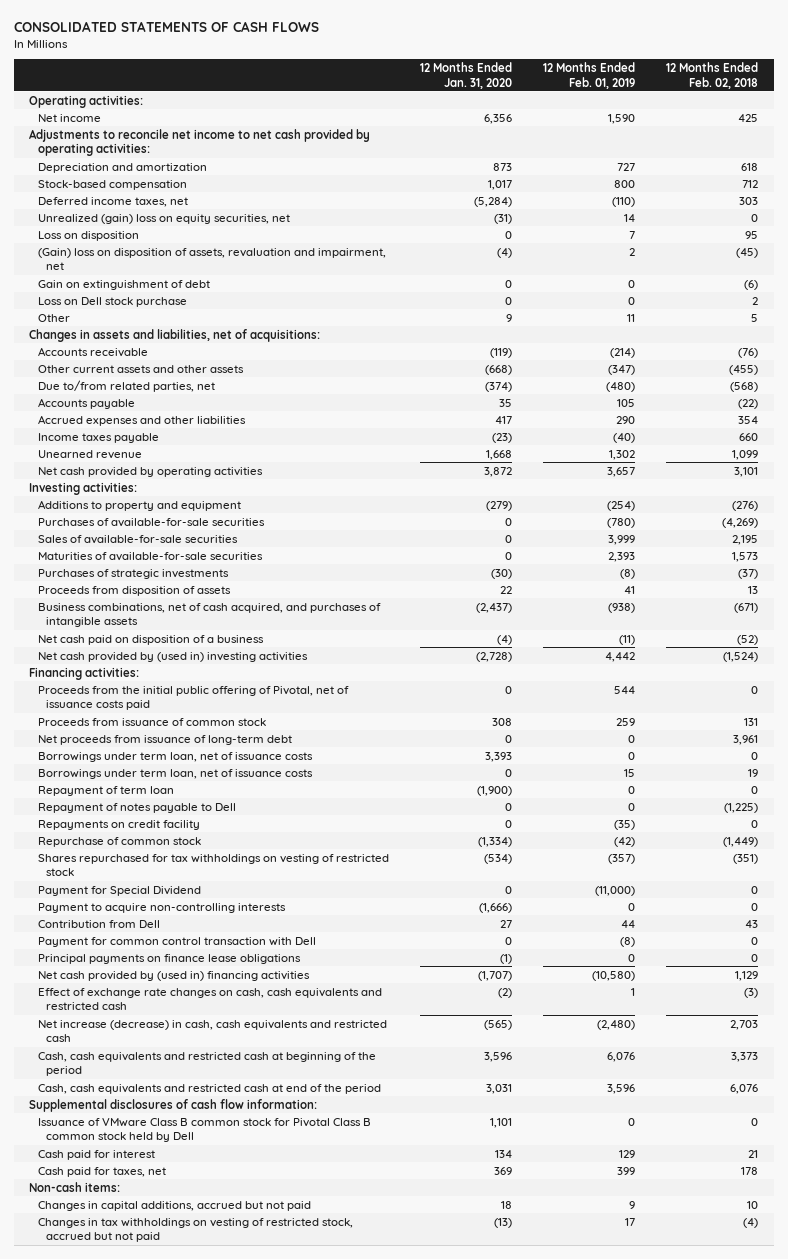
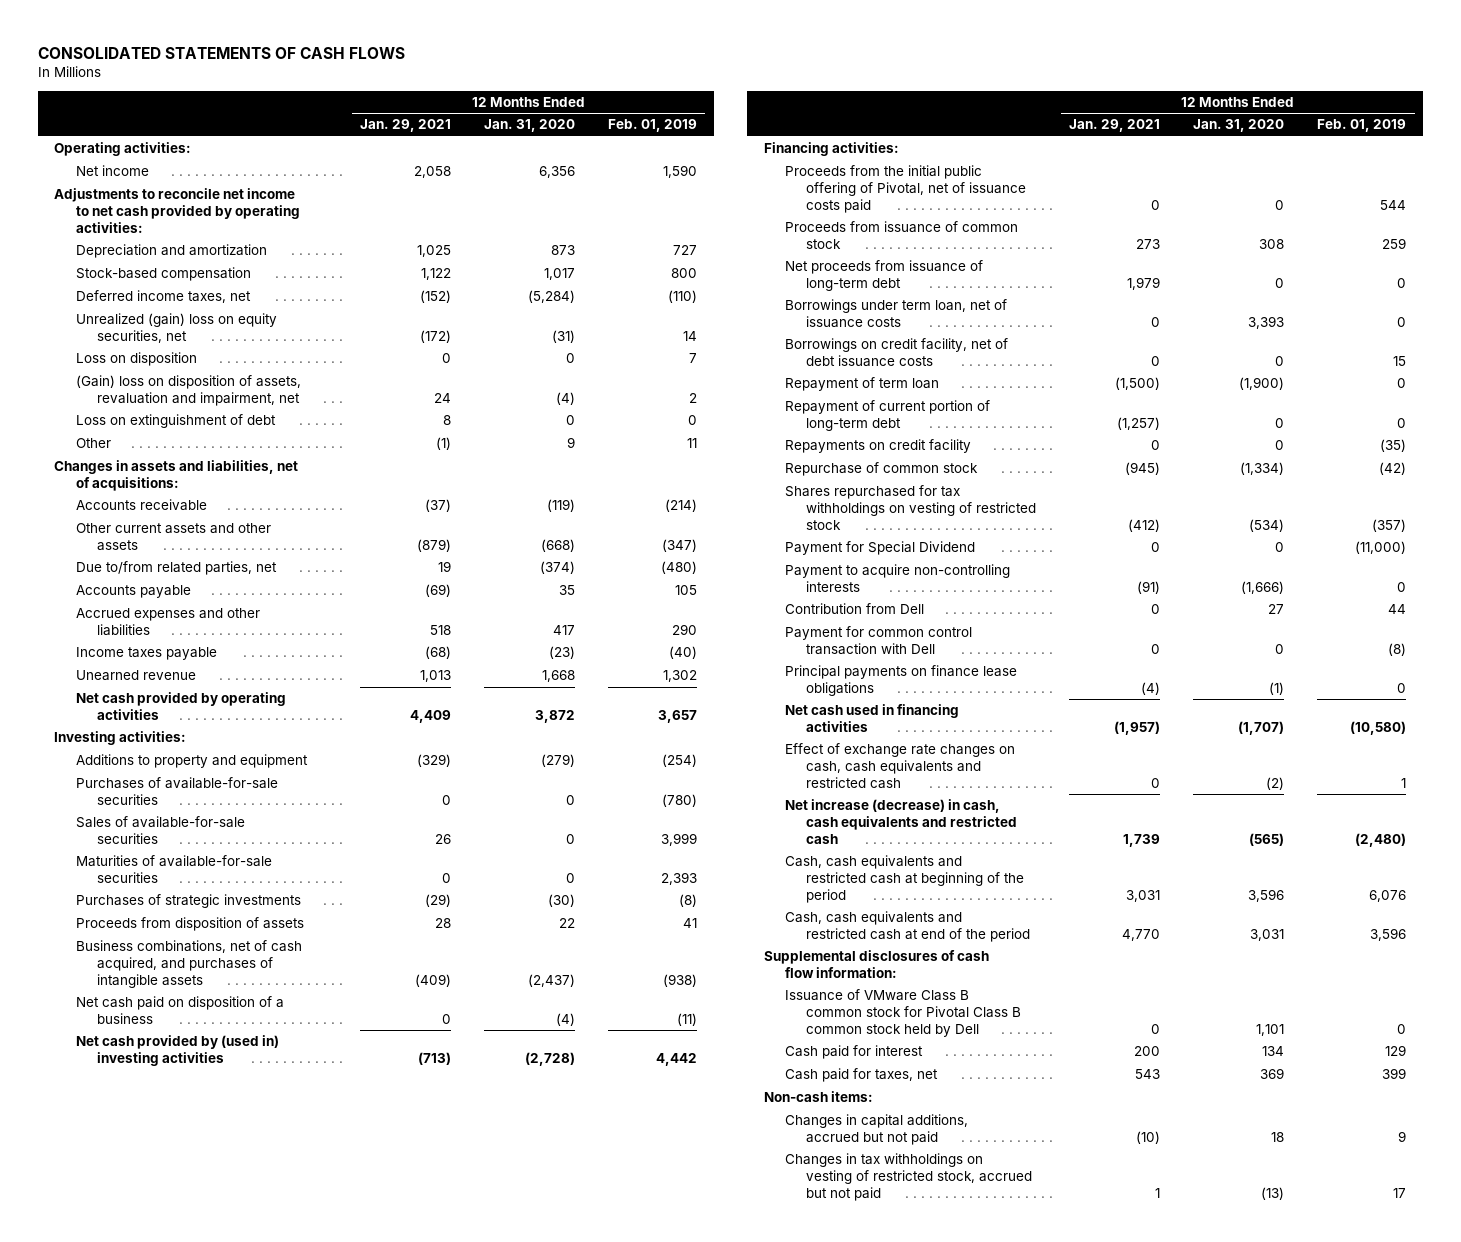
- | 12 Months Ended Jan. 31, 2020 | 12 Months Ended Feb. 01, 2019 | 12 Months Ended Feb. 02, 2018
+ | 12 Months Ended Jan. 29, 2021 | 12 Months Ended Jan. 31, 2020 | 12 Months Ended Feb. 01, 2019
- Gain on extinguishment of debt | 0 | 0 | (6)
- Loss on Dell stock purchase | 0 | 0 | 2
+ Loss on extinguishment of debt | 8 | 0 | 0
- Borrowings under term loan, net of issuance costs | 0 | 15 | 19
+ Borrowings on credit facility, net of debt issuance costs | 0 | 0 | 15
- Repayment of notes payable to Dell | 0 | 0 | (1,225)
+ Repayment of current portion of long-term debt | (1,257) | 0 | 0
- Net cash provided by (used in) financing activities | (1,707) | (10,580) | 1,129
+ Net cash used in financing activities | (1,957) | (1,707) | (10,580)

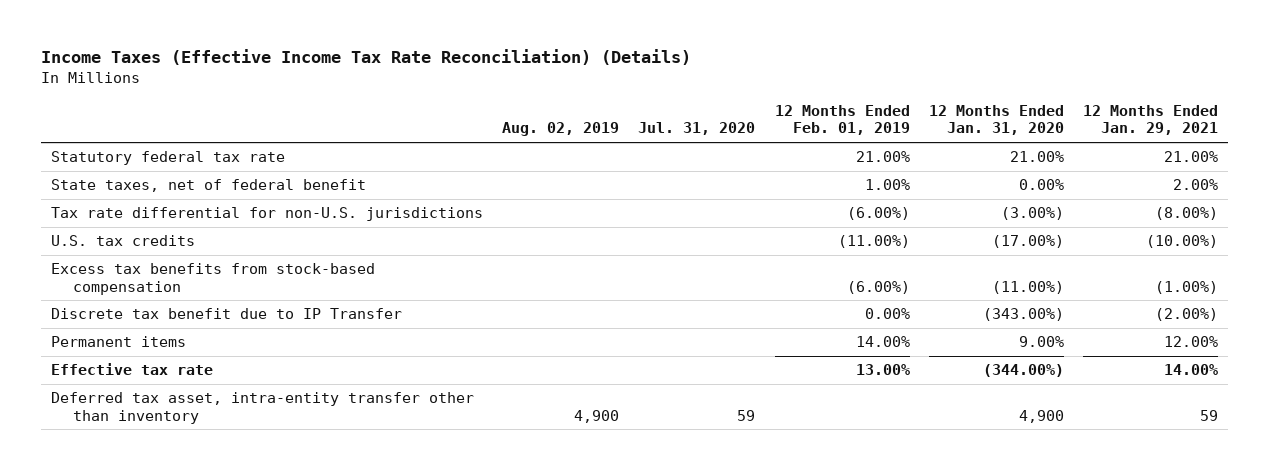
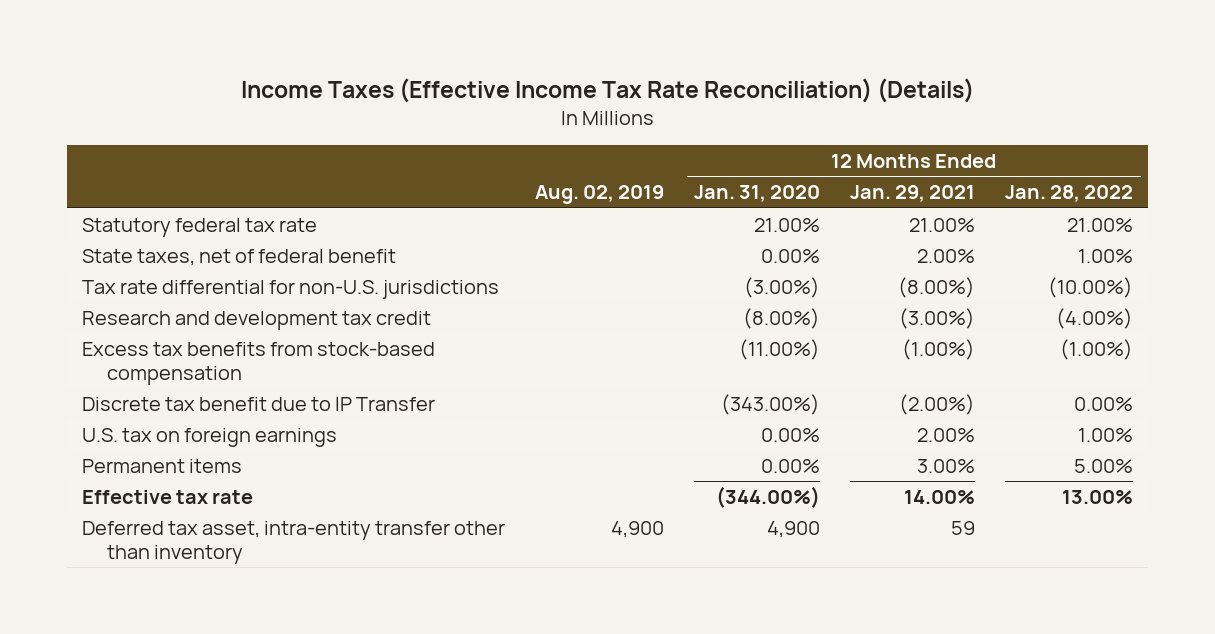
- | Aug. 02, 2019 | Jul. 31, 2020 | 12 Months Ended Feb. 01, 2019 | 12 Months Ended Jan. 31, 2020 | 12 Months Ended Jan. 29, 2021
+ | Aug. 02, 2019 | 12 Months Ended Jan. 31, 2020 | 12 Months Ended Jan. 29, 2021 | 12 Months Ended Jan. 28, 2022
- U.S. tax credits | | | (11.00%) | (17.00%) | (10.00%)
+ Research and development tax credit | | (8.00%) | (3.00%) | (4.00%)
- Permanent items | | | 14.00% | 9.00% | 12.00%
+ U.S. tax on foreign earnings | | 0.00% | 2.00% | 1.00%
+ Permanent items | | 0.00% | 3.00% | 5.00%

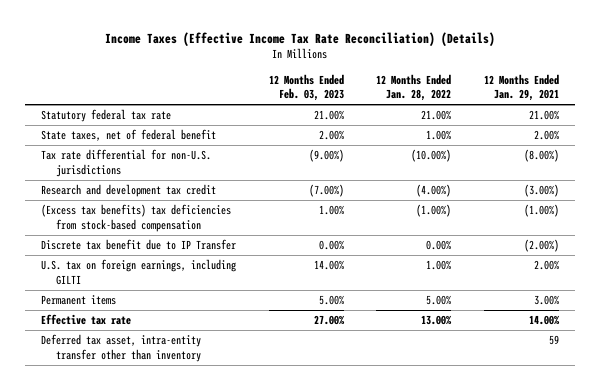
- | Aug. 02, 2019 | 12 Months Ended Jan. 31, 2020 | 12 Months Ended Jan. 29, 2021 | 12 Months Ended Jan. 28, 2022
+ | 12 Months Ended Feb. 03, 2023 | 12 Months Ended Jan. 28, 2022 | 12 Months Ended Jan. 29, 2021
- Excess tax benefits from stock-based compensation | | (11.00%) | (1.00%) | (1.00%)
+ (Excess tax benefits) tax deficiencies from stock-based compensation | 1.00% | (1.00%) | (1.00%)
- U.S. tax on foreign earnings | | 0.00% | 2.00% | 1.00%
+ U.S. tax on foreign earnings, including GILTI | 14.00% | 1.00% | 2.00%

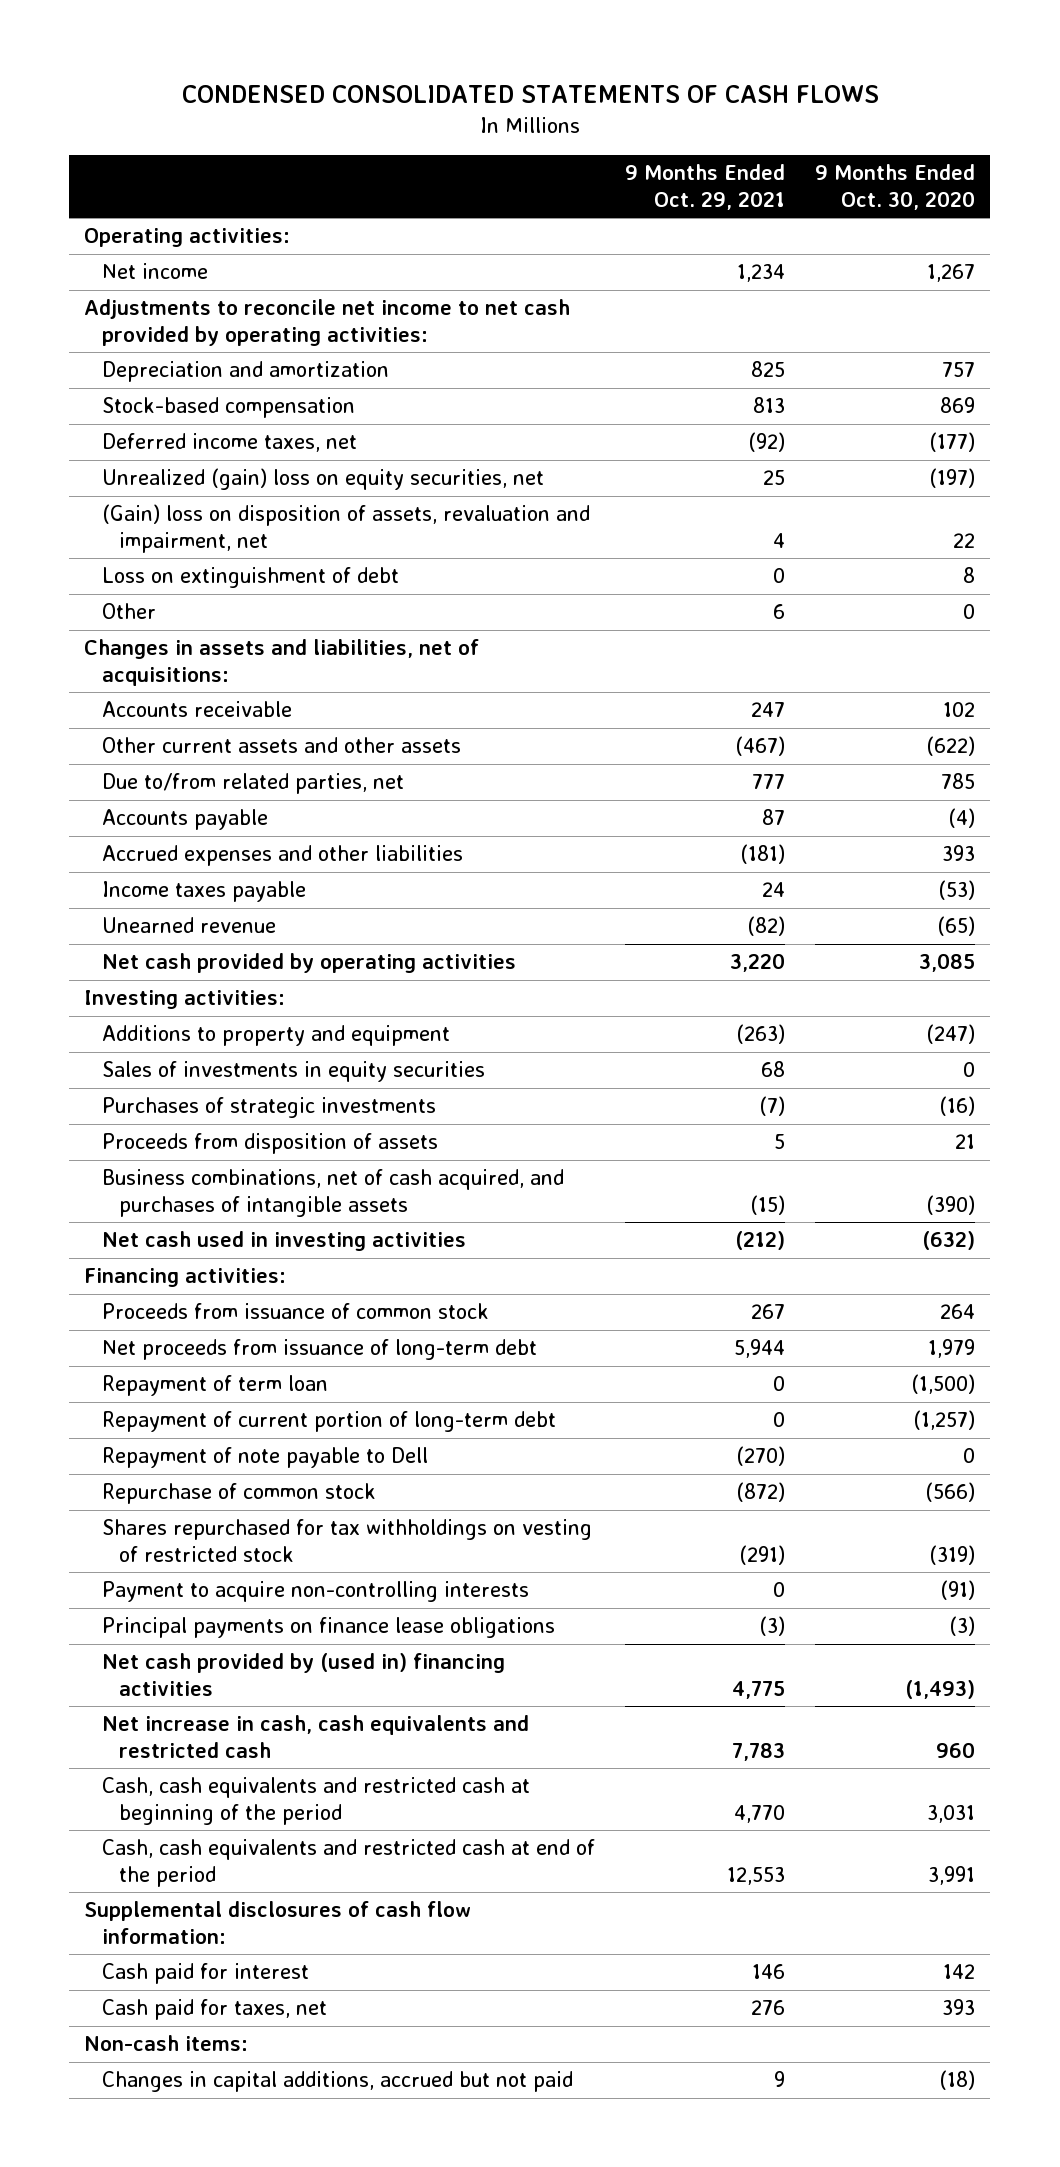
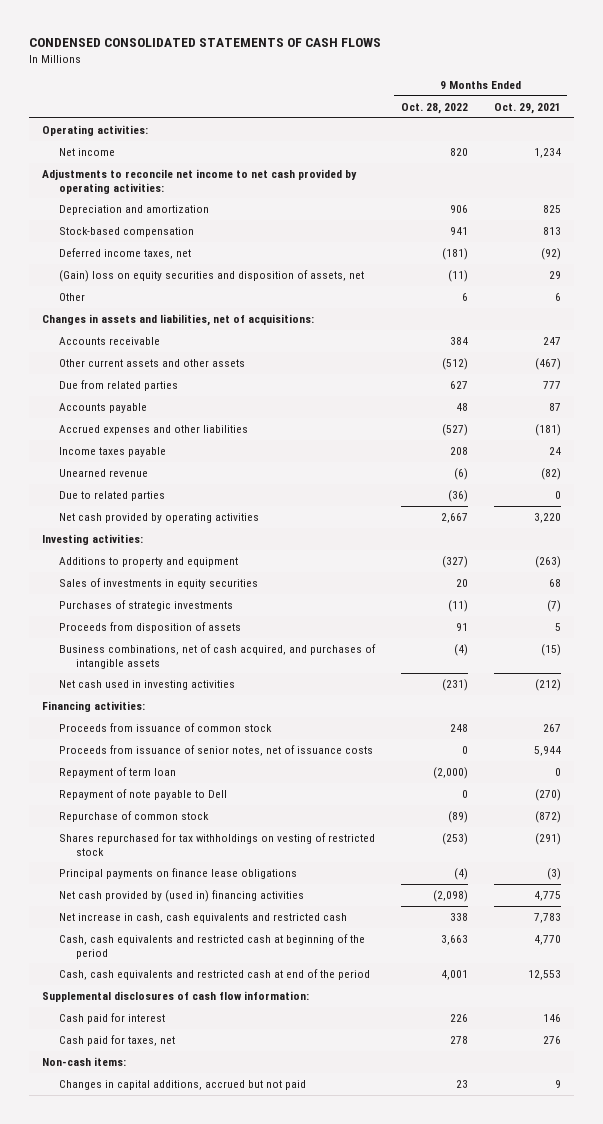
- | 9 Months Ended Oct. 29, 2021 | 9 Months Ended Oct. 30, 2020
+ | 9 Months Ended Oct. 28, 2022 | 9 Months Ended Oct. 29, 2021
- Unrealized (gain) loss on equity securities, net | 25 | (197)
- (Gain) loss on disposition of assets, revaluation and impairment, net | 4 | 22
- Loss on extinguishment of debt | 0 | 8
+ (Gain) loss on equity securities and disposition of assets, net | (11) | 29
- Due to/from related parties, net | 777 | 785
+ Due from related parties | 627 | 777
+ Due to related parties | (36) | 0
- Net proceeds from issuance of long-term debt | 5,944 | 1,979
+ Proceeds from issuance of senior notes, net of issuance costs | 0 | 5,944
- Repayment of current portion of long-term debt | 0 | (1,257)
- Payment to acquire non-controlling interests | 0 | (91)

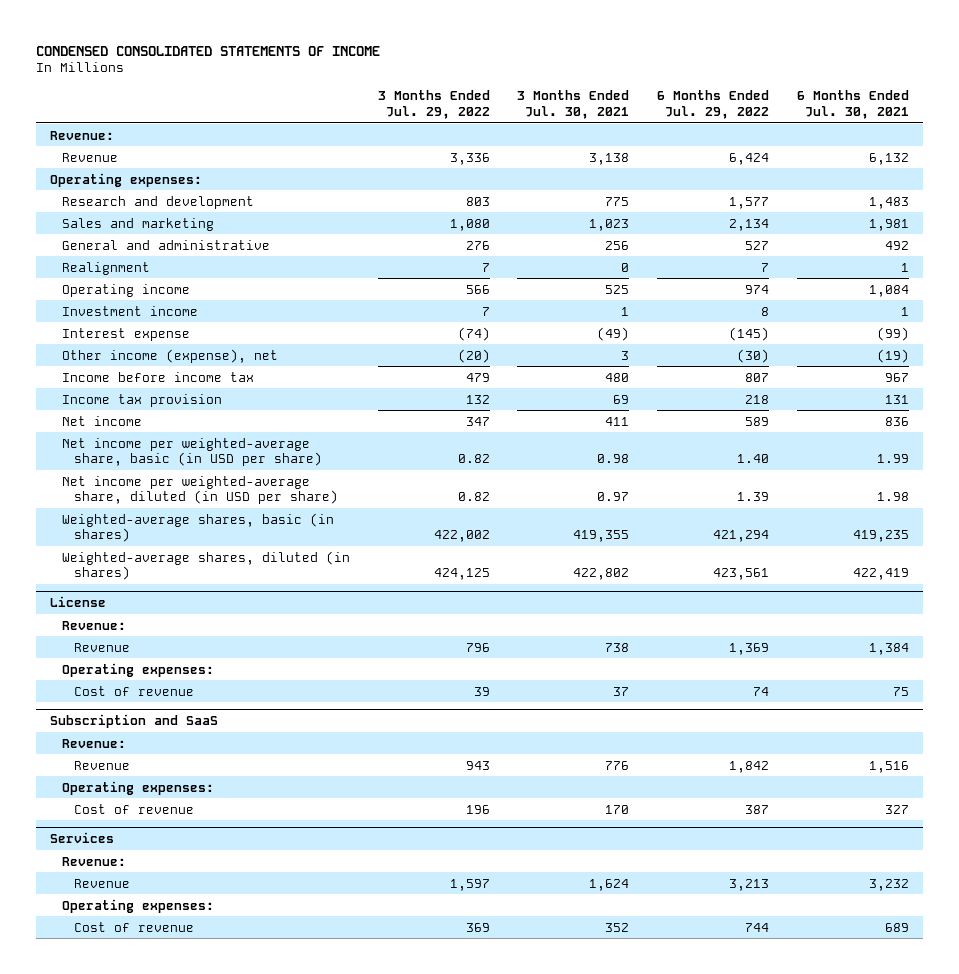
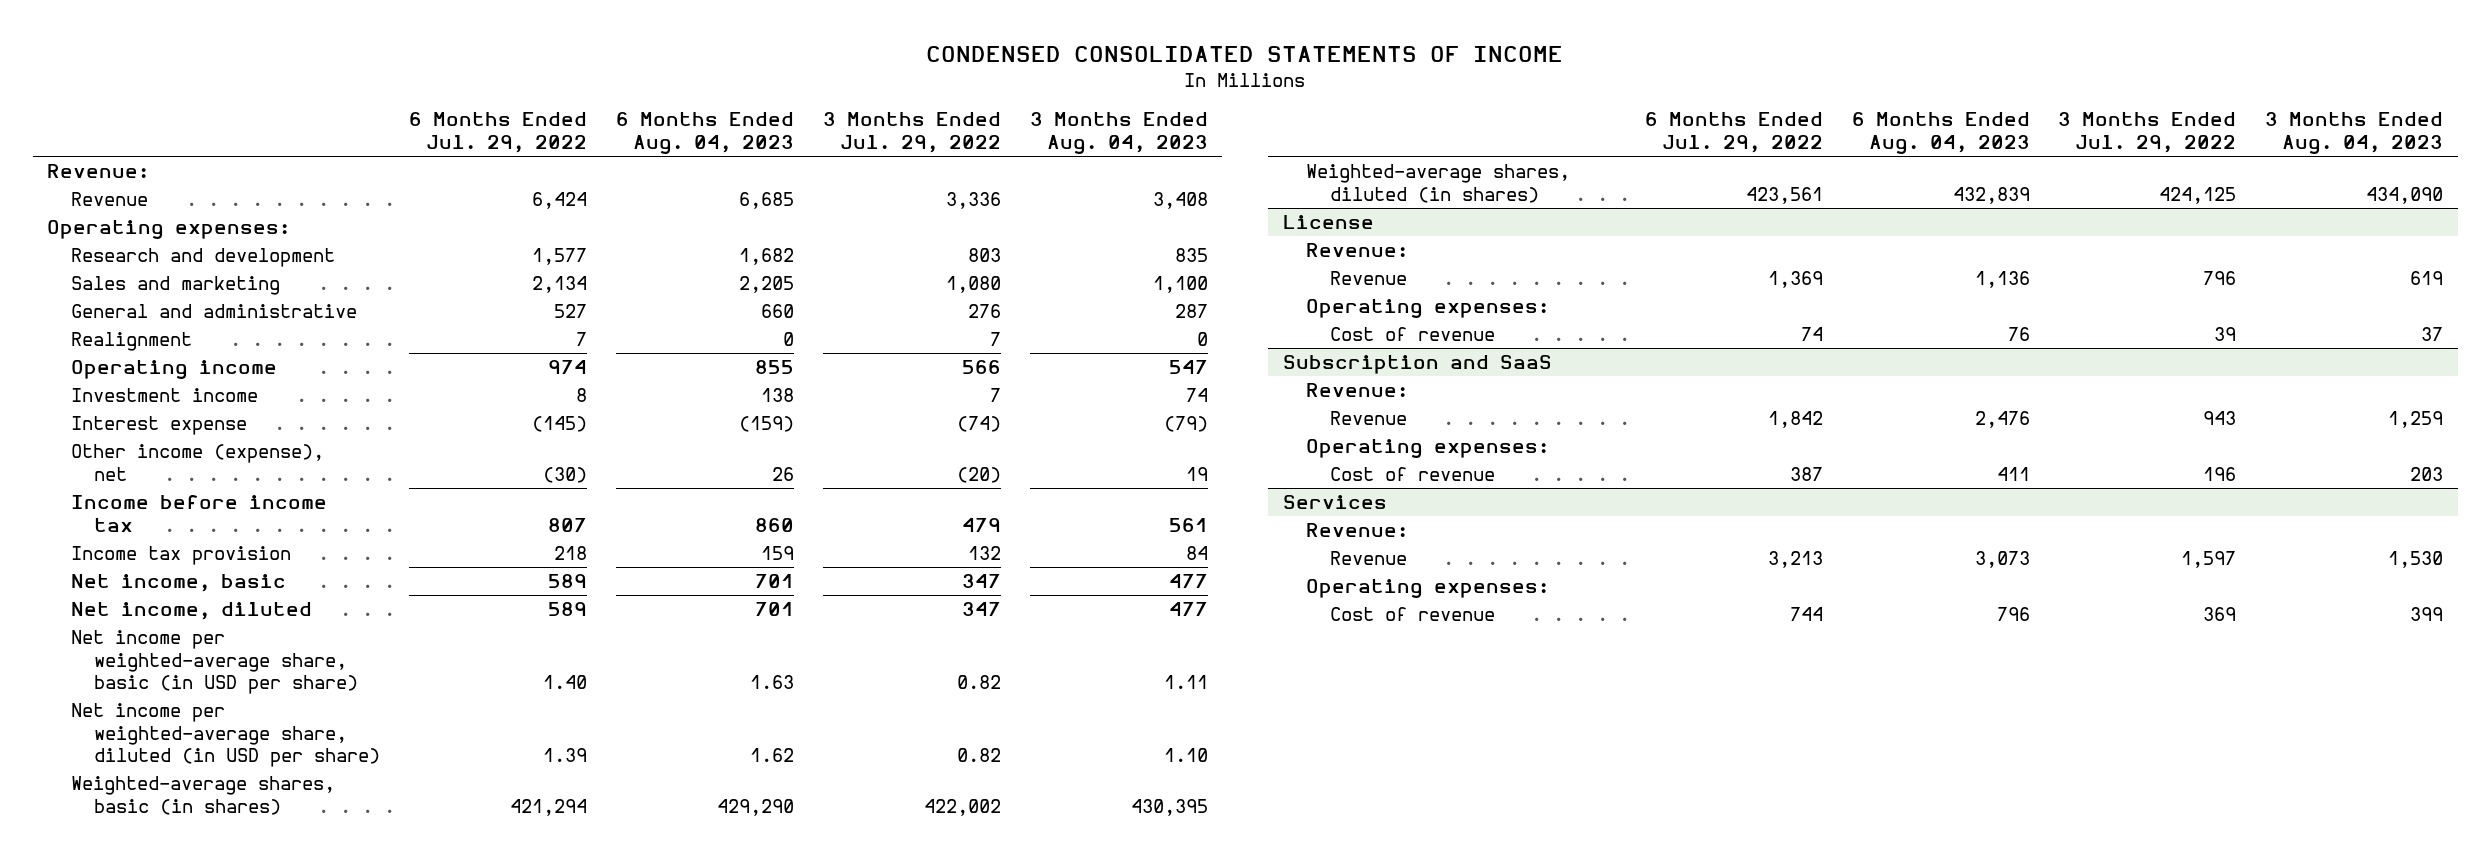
- | 3 Months Ended Jul. 29, 2022 | 3 Months Ended Jul. 30, 2021 | 6 Months Ended Jul. 29, 2022 | 6 Months Ended Jul. 30, 2021
+ | 6 Months Ended Jul. 29, 2022 | 6 Months Ended Aug. 04, 2023 | 3 Months Ended Jul. 29, 2022 | 3 Months Ended Aug. 04, 2023
- Net income | 347 | 411 | 589 | 836
+ Net income, basic | 589 | 701 | 347 | 477
+ Net income, diluted | 589 | 701 | 347 | 477

